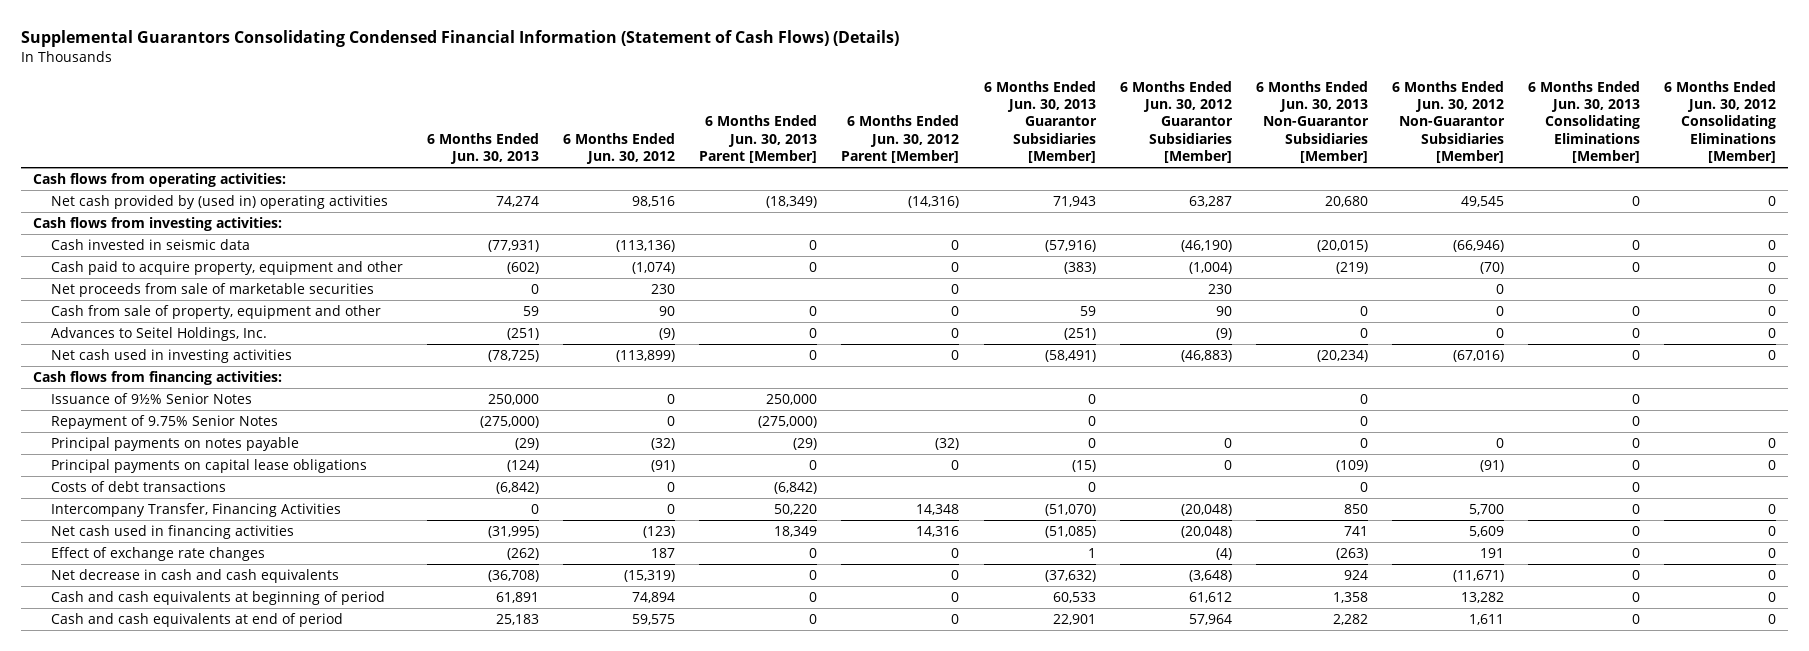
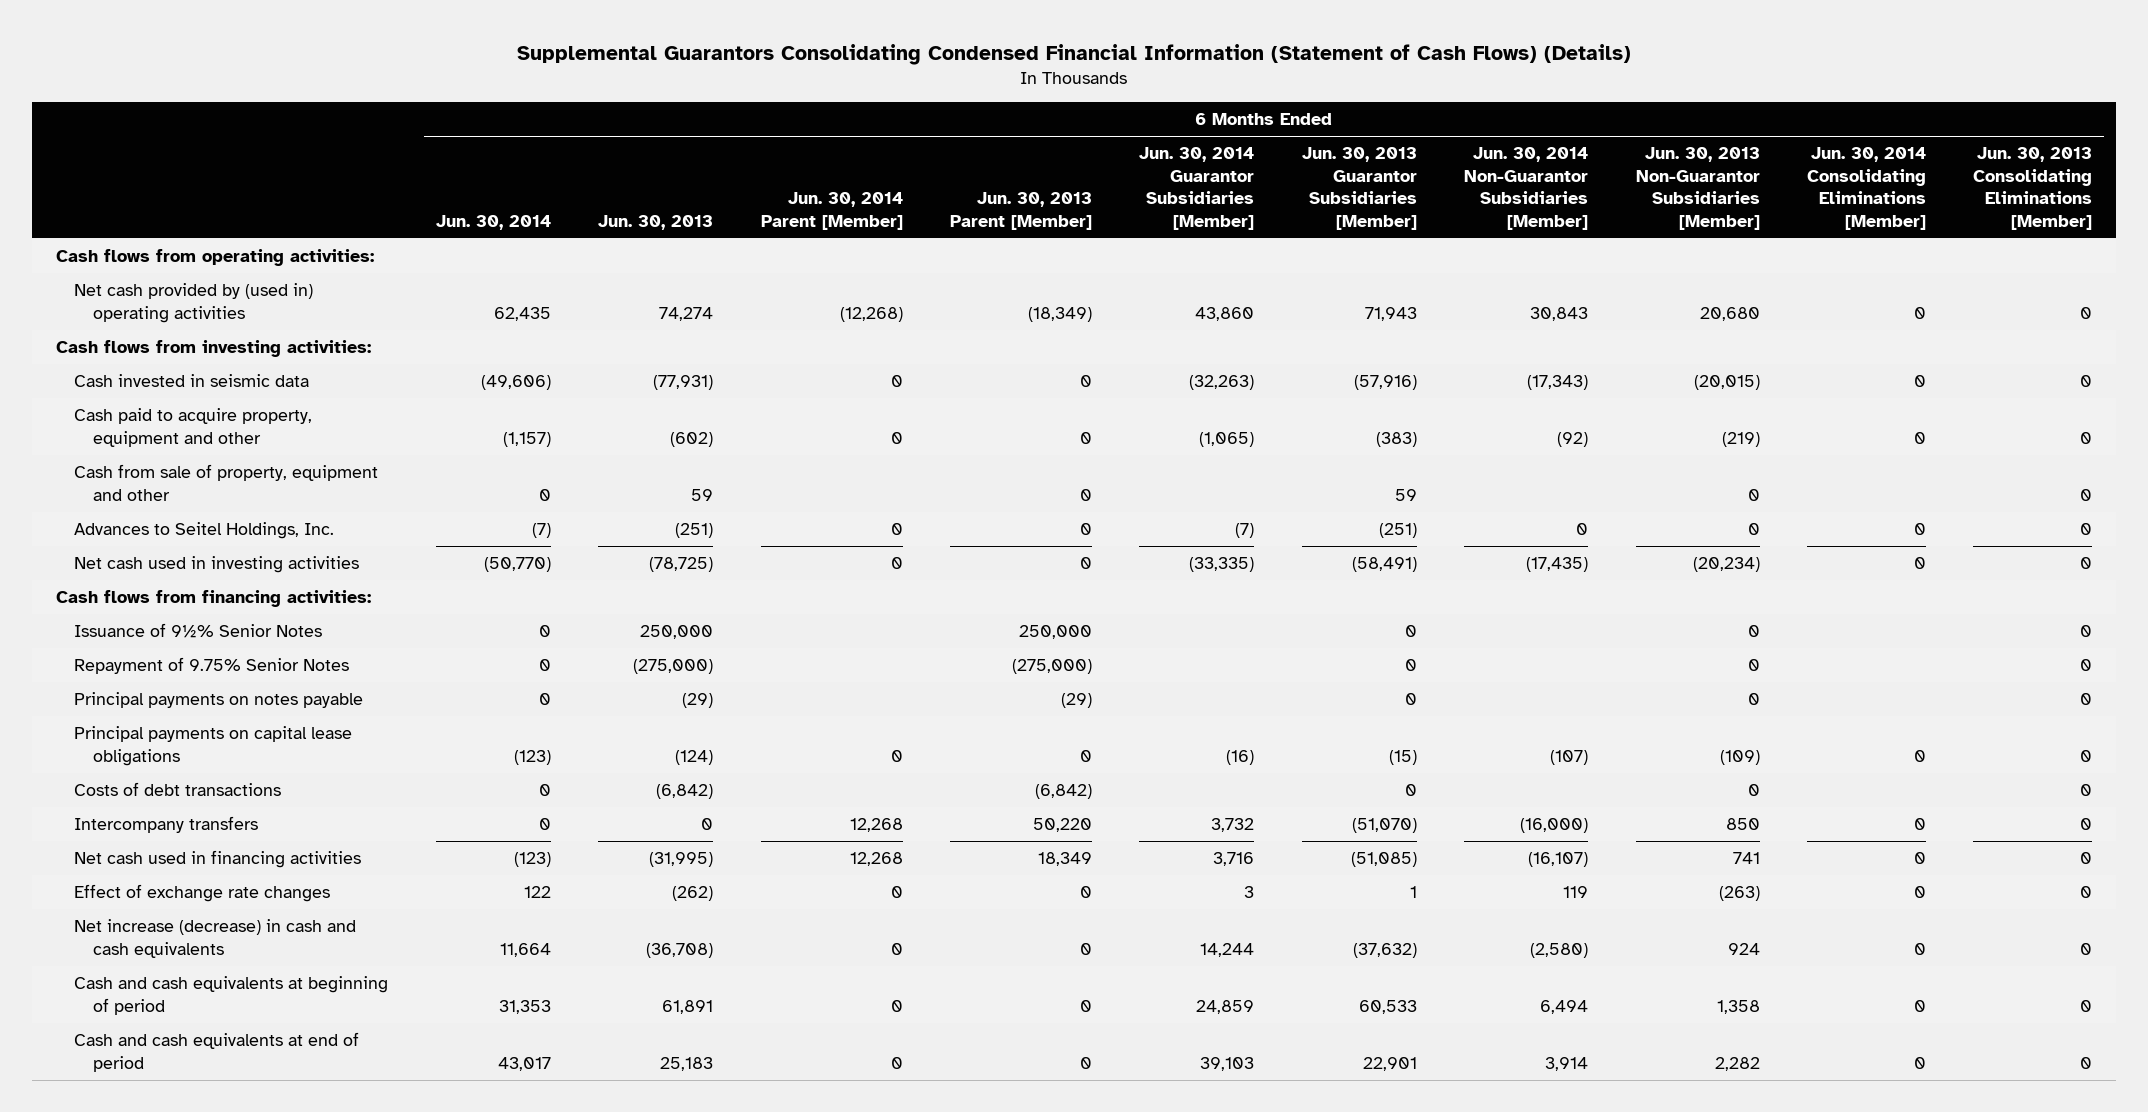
- | 6 Months Ended Jun. 30, 2013 | 6 Months Ended Jun. 30, 2012 | 6 Months Ended Jun. 30, 2013 Parent [Member] | 6 Months Ended Jun. 30, 2012 Parent [Member] | 6 Months Ended Jun. 30, 2013 Guarantor Subsidiaries [Member] | 6 Months Ended Jun. 30, 2012 Guarantor Subsidiaries [Member] | 6 Months Ended Jun. 30, 2013 Non-Guarantor Subsidiaries [Member] | 6 Months Ended Jun. 30, 2012 Non-Guarantor Subsidiaries [Member] | 6 Months Ended Jun. 30, 2013 Consolidating Eliminations [Member] | 6 Months Ended Jun. 30, 2012 Consolidating Eliminations [Member]
+ | 6 Months Ended Jun. 30, 2014 | 6 Months Ended Jun. 30, 2013 | 6 Months Ended Jun. 30, 2014 Parent [Member] | 6 Months Ended Jun. 30, 2013 Parent [Member] | 6 Months Ended Jun. 30, 2014 Guarantor Subsidiaries [Member] | 6 Months Ended Jun. 30, 2013 Guarantor Subsidiaries [Member] | 6 Months Ended Jun. 30, 2014 Non-Guarantor Subsidiaries [Member] | 6 Months Ended Jun. 30, 2013 Non-Guarantor Subsidiaries [Member] | 6 Months Ended Jun. 30, 2014 Consolidating Eliminations [Member] | 6 Months Ended Jun. 30, 2013 Consolidating Eliminations [Member]
- Net proceeds from sale of marketable securities | 0 | 230 | | 0 | | 230 | | 0 | | 0
- Intercompany Transfer, Financing Activities | 0 | 0 | 50,220 | 14,348 | (51,070) | (20,048) | 850 | 5,700 | 0 | 0
+ Intercompany transfers | 0 | 0 | 12,268 | 50,220 | 3,732 | (51,070) | (16,000) | 850 | 0 | 0
- Net decrease in cash and cash equivalents | (36,708) | (15,319) | 0 | 0 | (37,632) | (3,648) | 924 | (11,671) | 0 | 0
+ Net increase (decrease) in cash and cash equivalents | 11,664 | (36,708) | 0 | 0 | 14,244 | (37,632) | (2,580) | 924 | 0 | 0

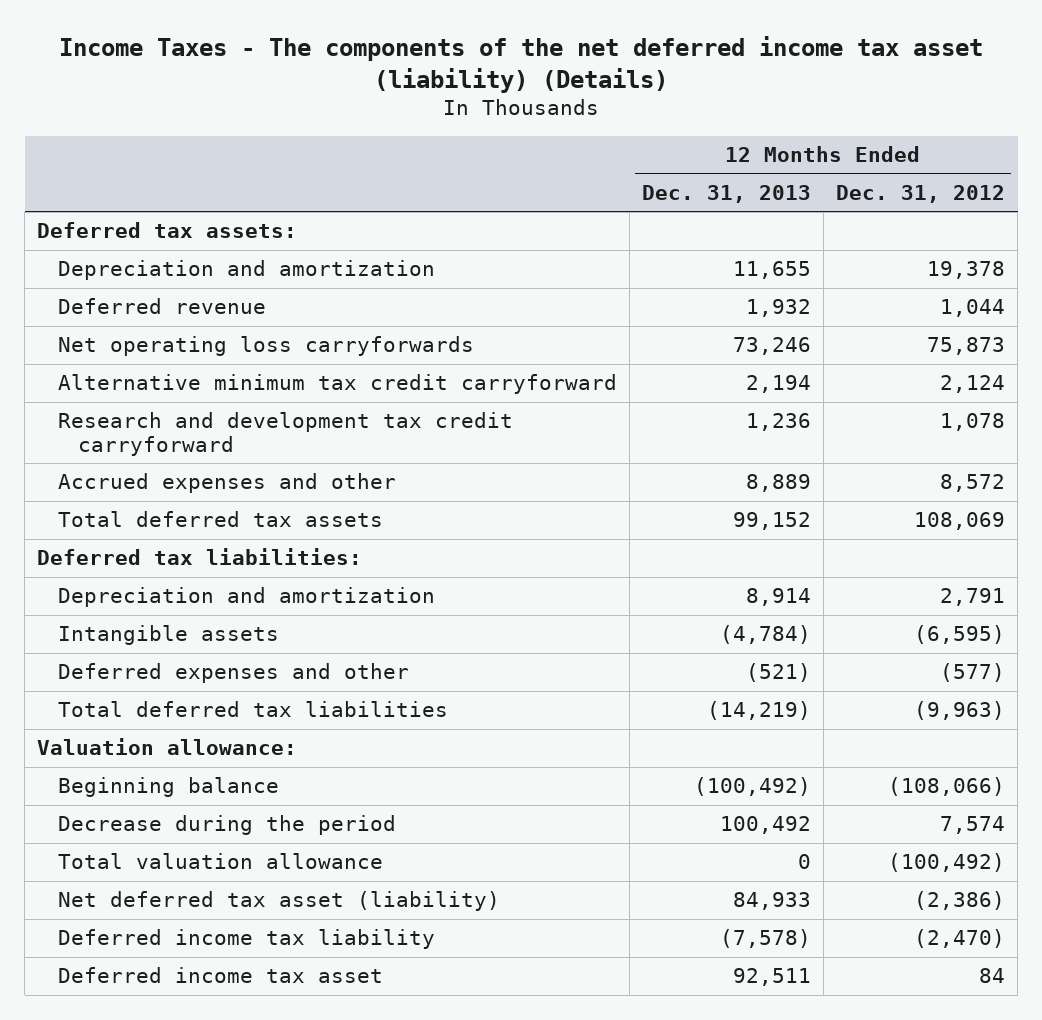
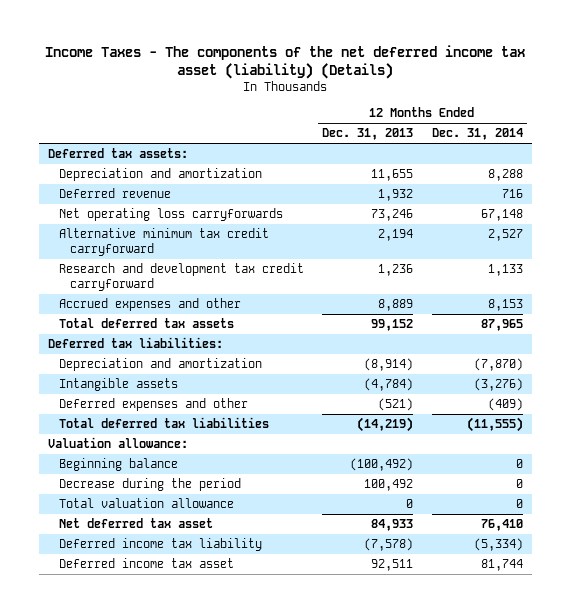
- | 12 Months Ended Dec. 31, 2013 | 12 Months Ended Dec. 31, 2012
+ | 12 Months Ended Dec. 31, 2013 | 12 Months Ended Dec. 31, 2014
- Depreciation and amortization | 8,914 | 2,791
+ Depreciation and amortization | (8,914) | (7,870)
- Net deferred tax asset (liability) | 84,933 | (2,386)
+ Net deferred tax asset | 84,933 | 76,410

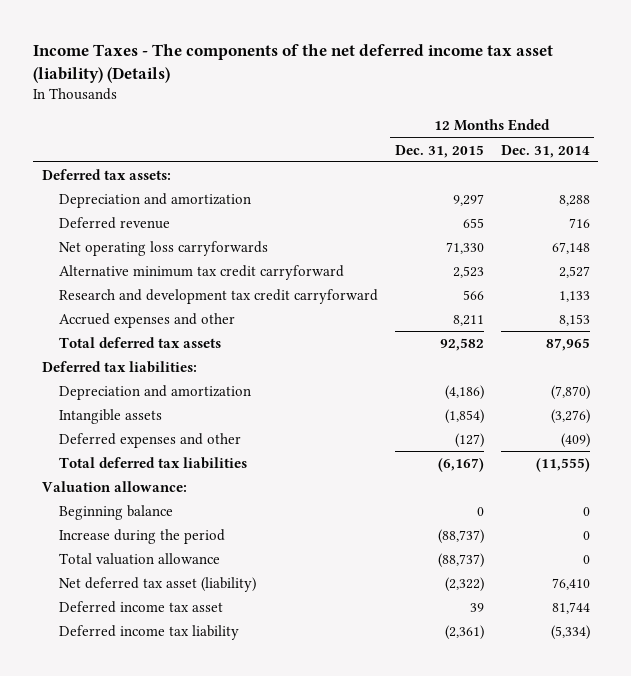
- | 12 Months Ended Dec. 31, 2013 | 12 Months Ended Dec. 31, 2014
+ | 12 Months Ended Dec. 31, 2015 | 12 Months Ended Dec. 31, 2014
- Decrease during the period | 100,492 | 0
+ Increase during the period | (88,737) | 0
- Net deferred tax asset | 84,933 | 76,410
+ Net deferred tax asset (liability) | (2,322) | 76,410
moved down: Deferred income tax liability | (2,361) | (5,334)

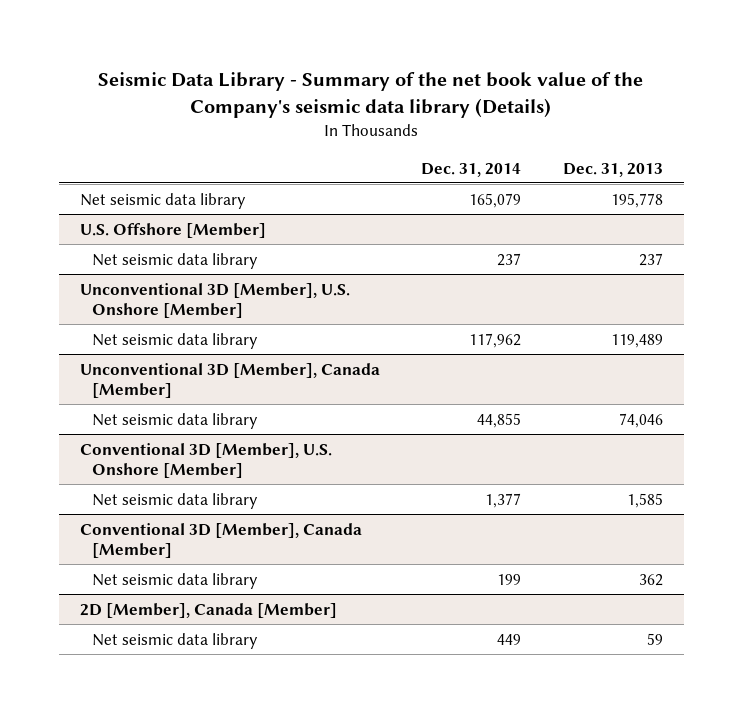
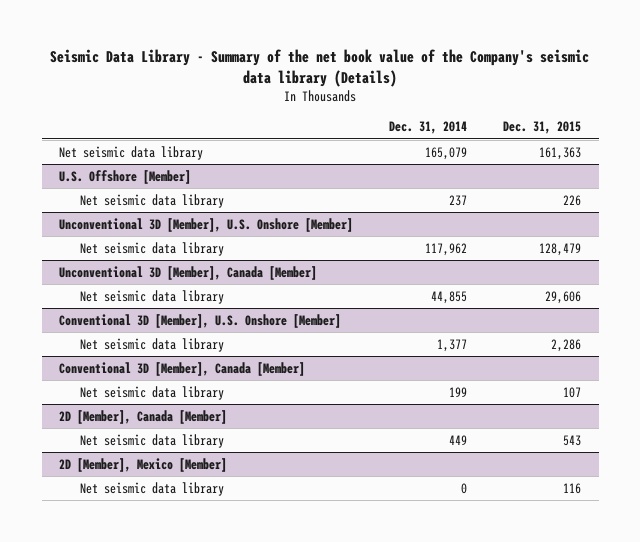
- | Dec. 31, 2014 | Dec. 31, 2013
+ | Dec. 31, 2014 | Dec. 31, 2015
+ 2D [Member], Mexico [Member]
+ Net seismic data library | 0 | 116

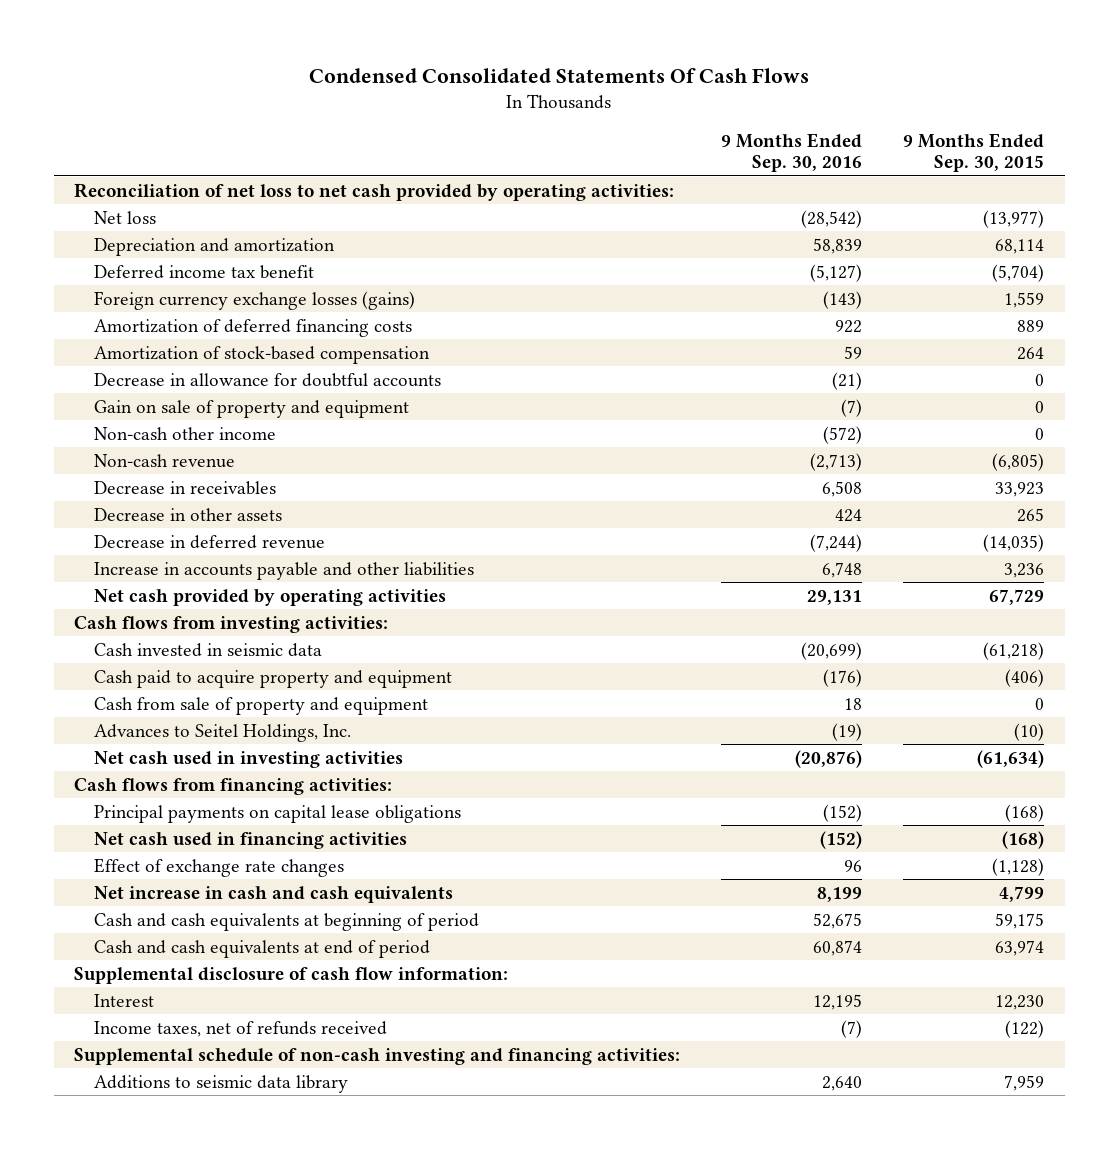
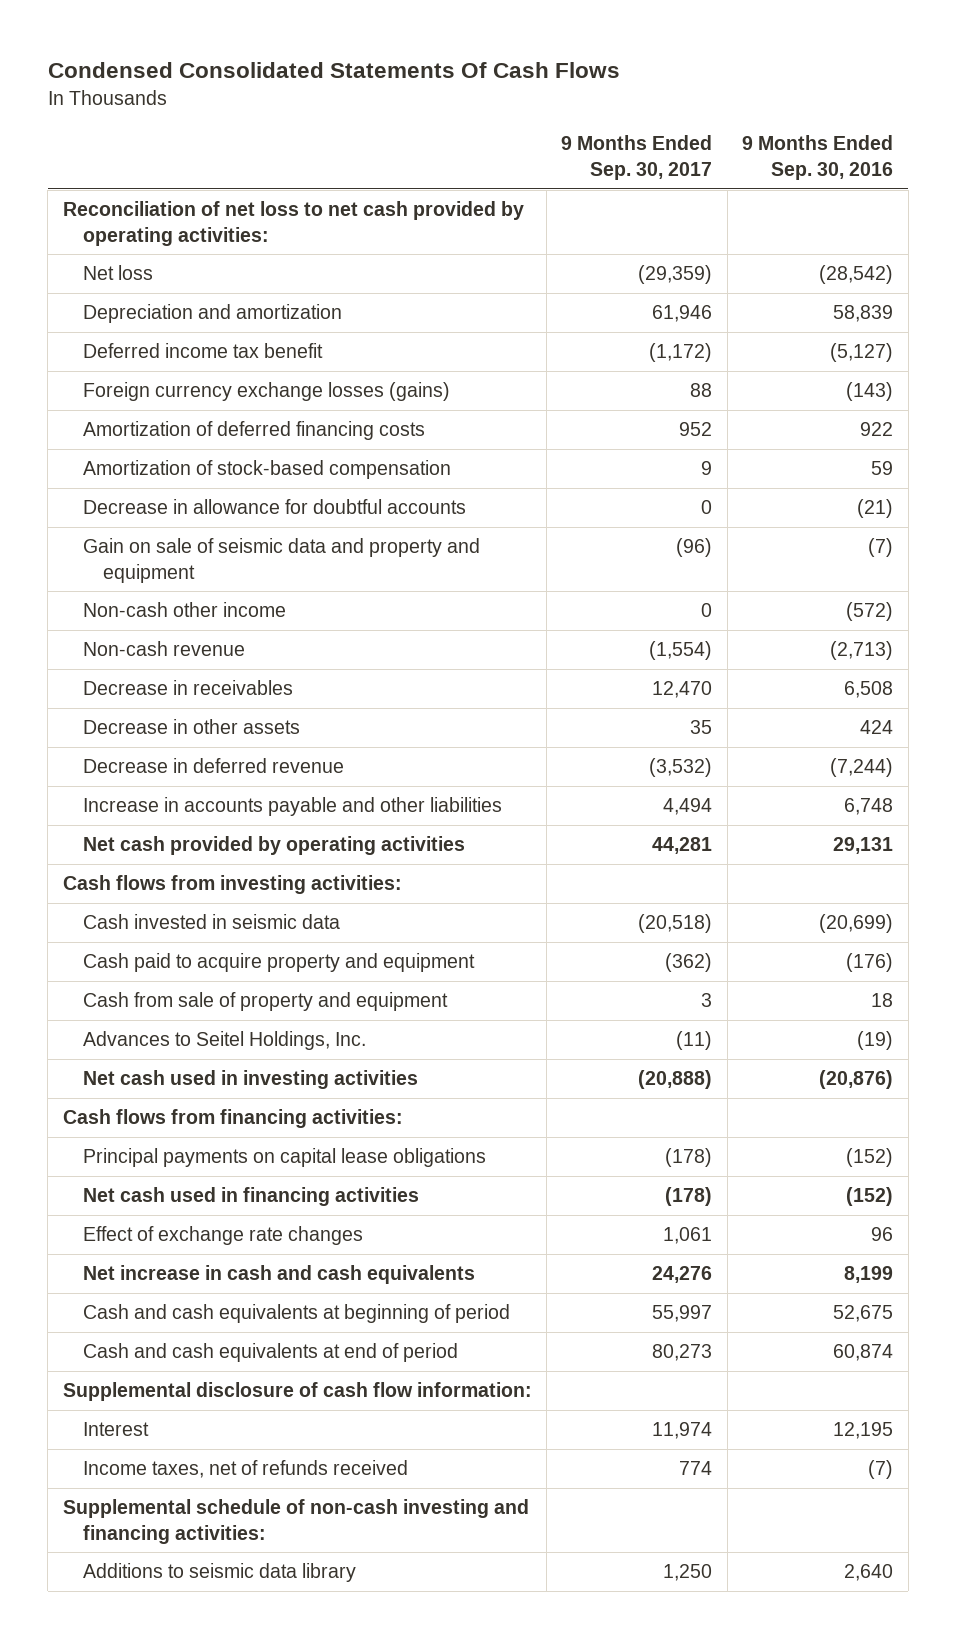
- | 9 Months Ended Sep. 30, 2016 | 9 Months Ended Sep. 30, 2015
+ | 9 Months Ended Sep. 30, 2017 | 9 Months Ended Sep. 30, 2016
- Gain on sale of property and equipment | (7) | 0
+ Gain on sale of seismic data and property and equipment | (96) | (7)

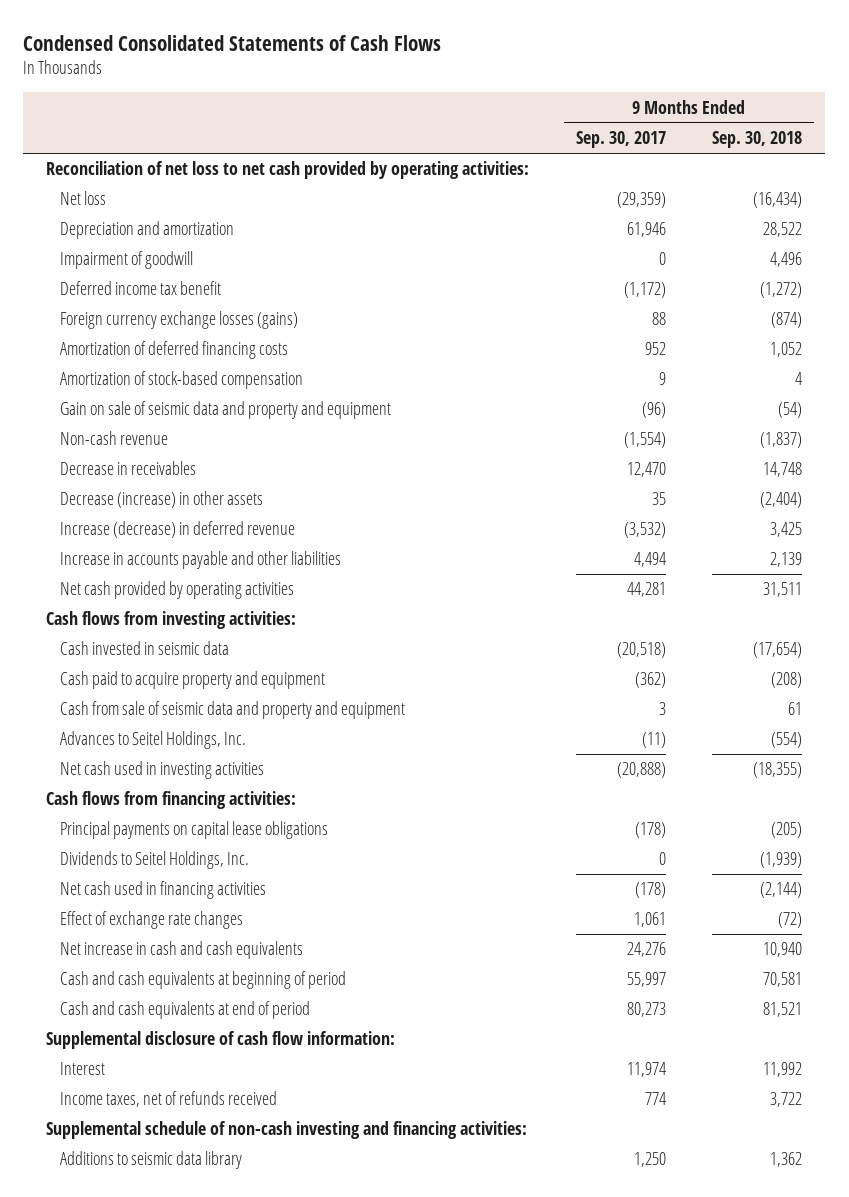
- Condensed Consolidated Statements Of Cash Flows
+ Condensed Consolidated Statements of Cash Flows
- | 9 Months Ended Sep. 30, 2017 | 9 Months Ended Sep. 30, 2016
+ | 9 Months Ended Sep. 30, 2017 | 9 Months Ended Sep. 30, 2018
+ Impairment of goodwill | 0 | 4,496
- Decrease in allowance for doubtful accounts | 0 | (21)
- Non-cash other income | 0 | (572)
- Decrease in other assets | 35 | 424
- Decrease in deferred revenue | (3,532) | (7,244)
+ Decrease (increase) in other assets | 35 | (2,404)
+ Increase (decrease) in deferred revenue | (3,532) | 3,425
- Cash from sale of property and equipment | 3 | 18
+ Cash from sale of seismic data and property and equipment | 3 | 61
+ Dividends to Seitel Holdings, Inc. | 0 | (1,939)

